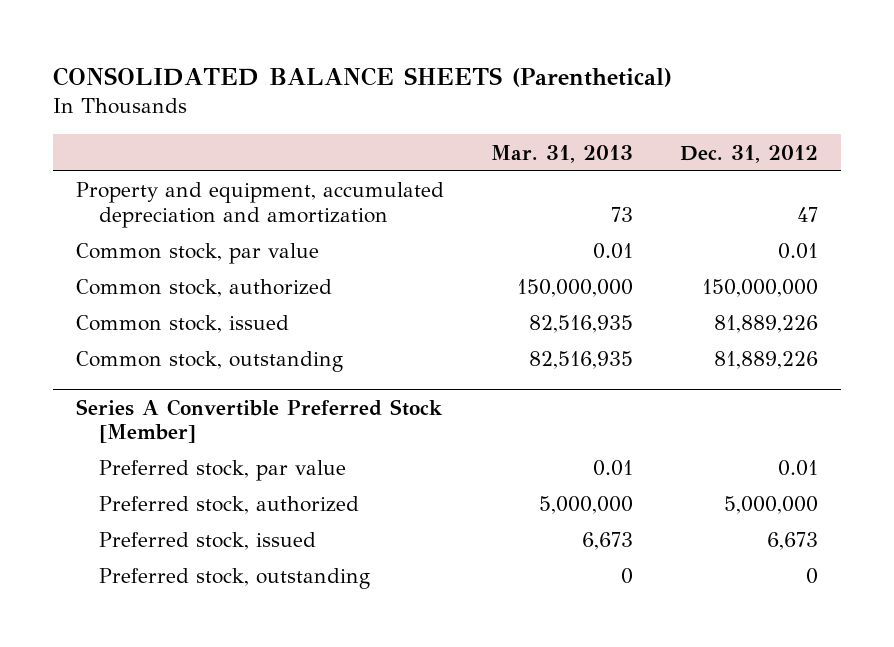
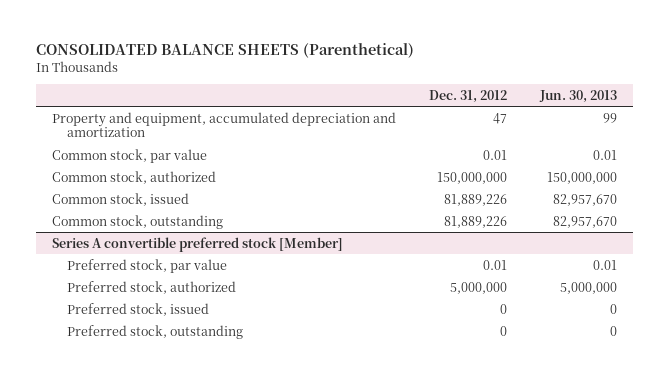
- | Mar. 31, 2013 | Dec. 31, 2012
+ | Dec. 31, 2012 | Jun. 30, 2013
- Series A Convertible Preferred Stock [Member]
+ Series A convertible preferred stock [Member]
- Preferred stock, issued | 6,673 | 6,673
+ Preferred stock, issued | 0 | 0

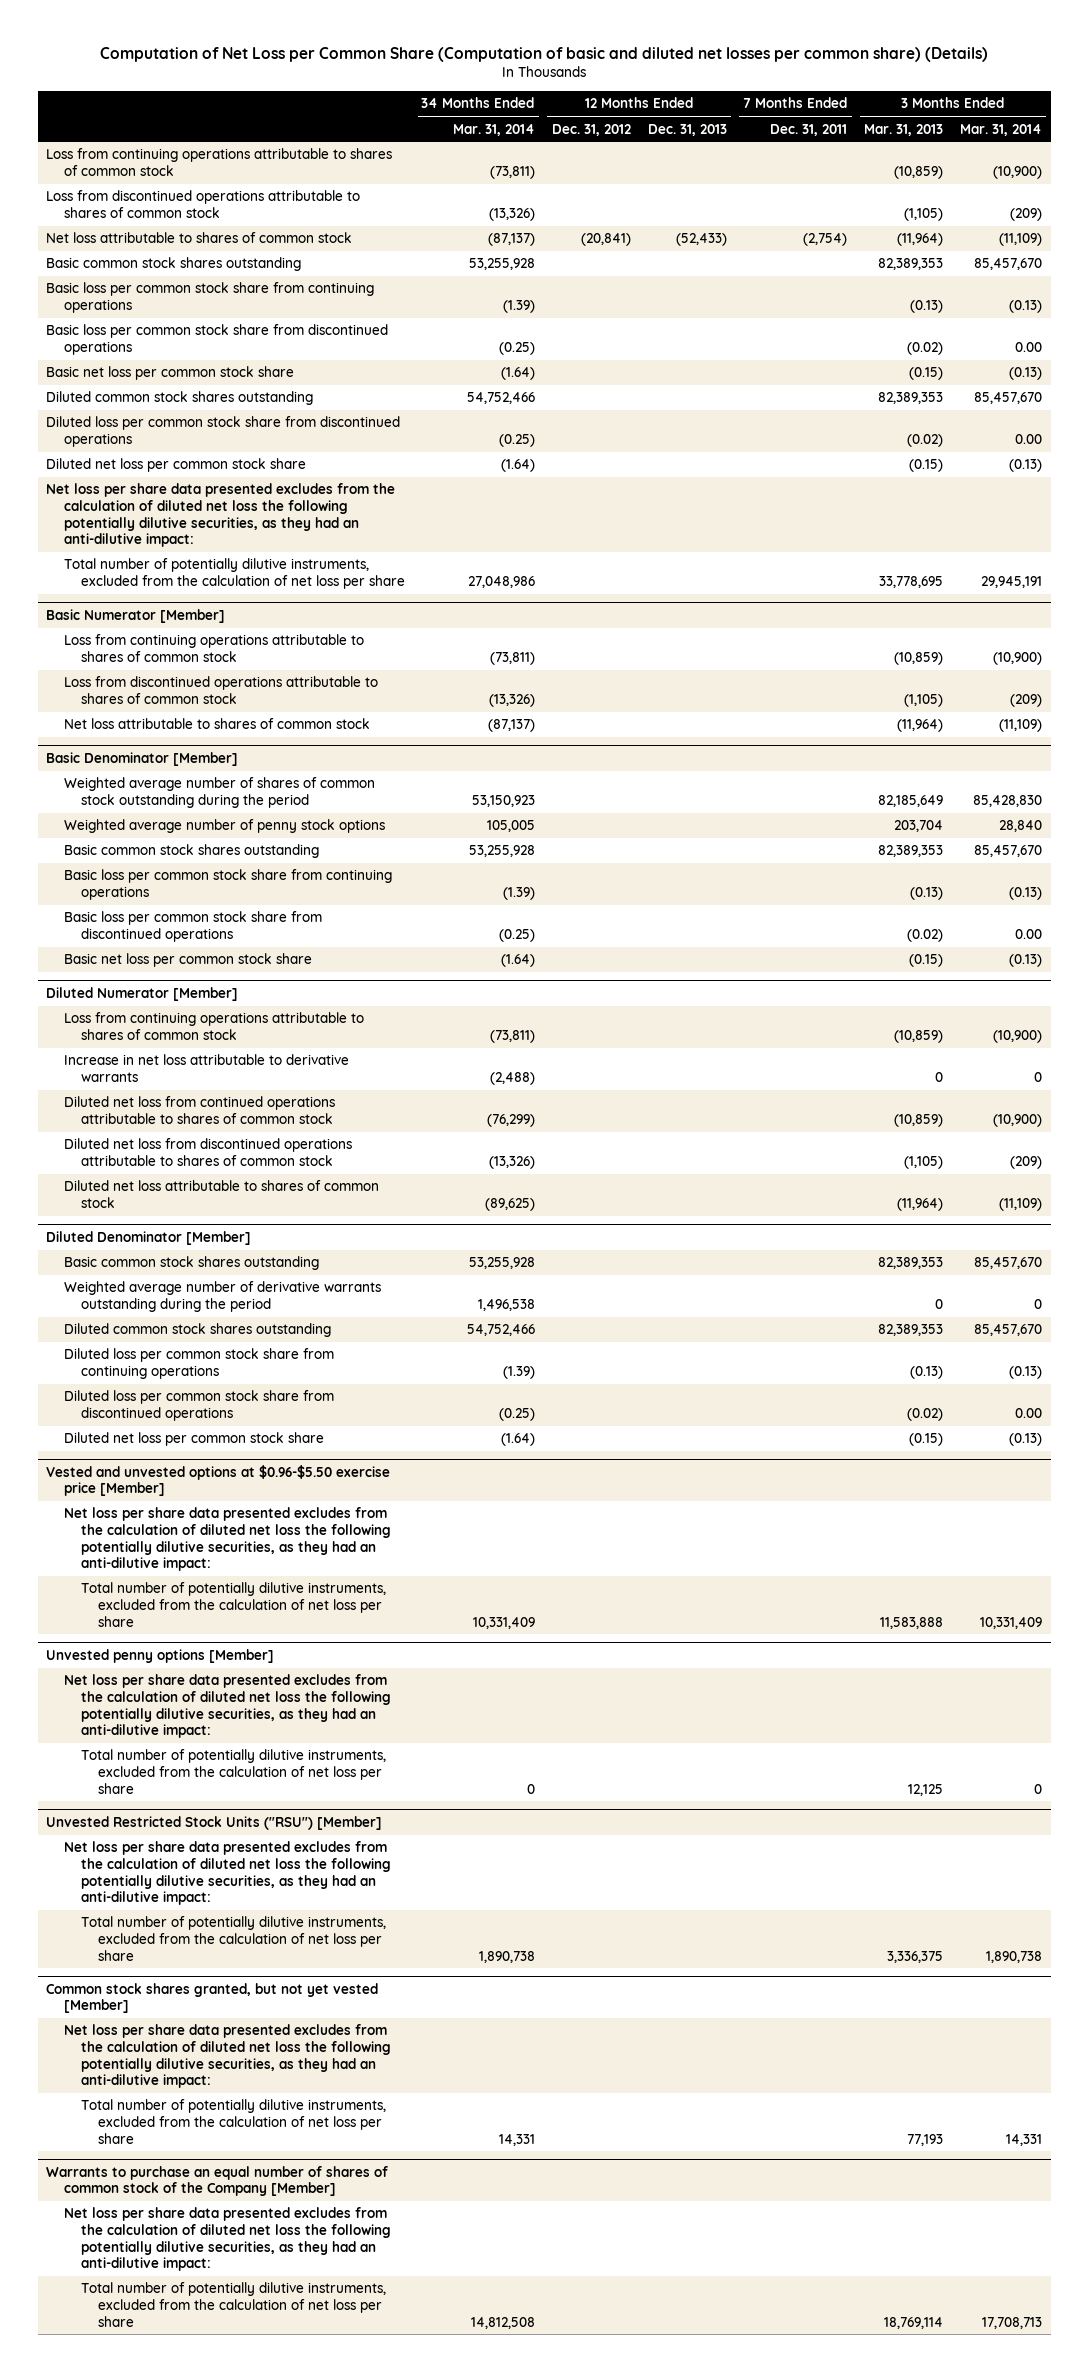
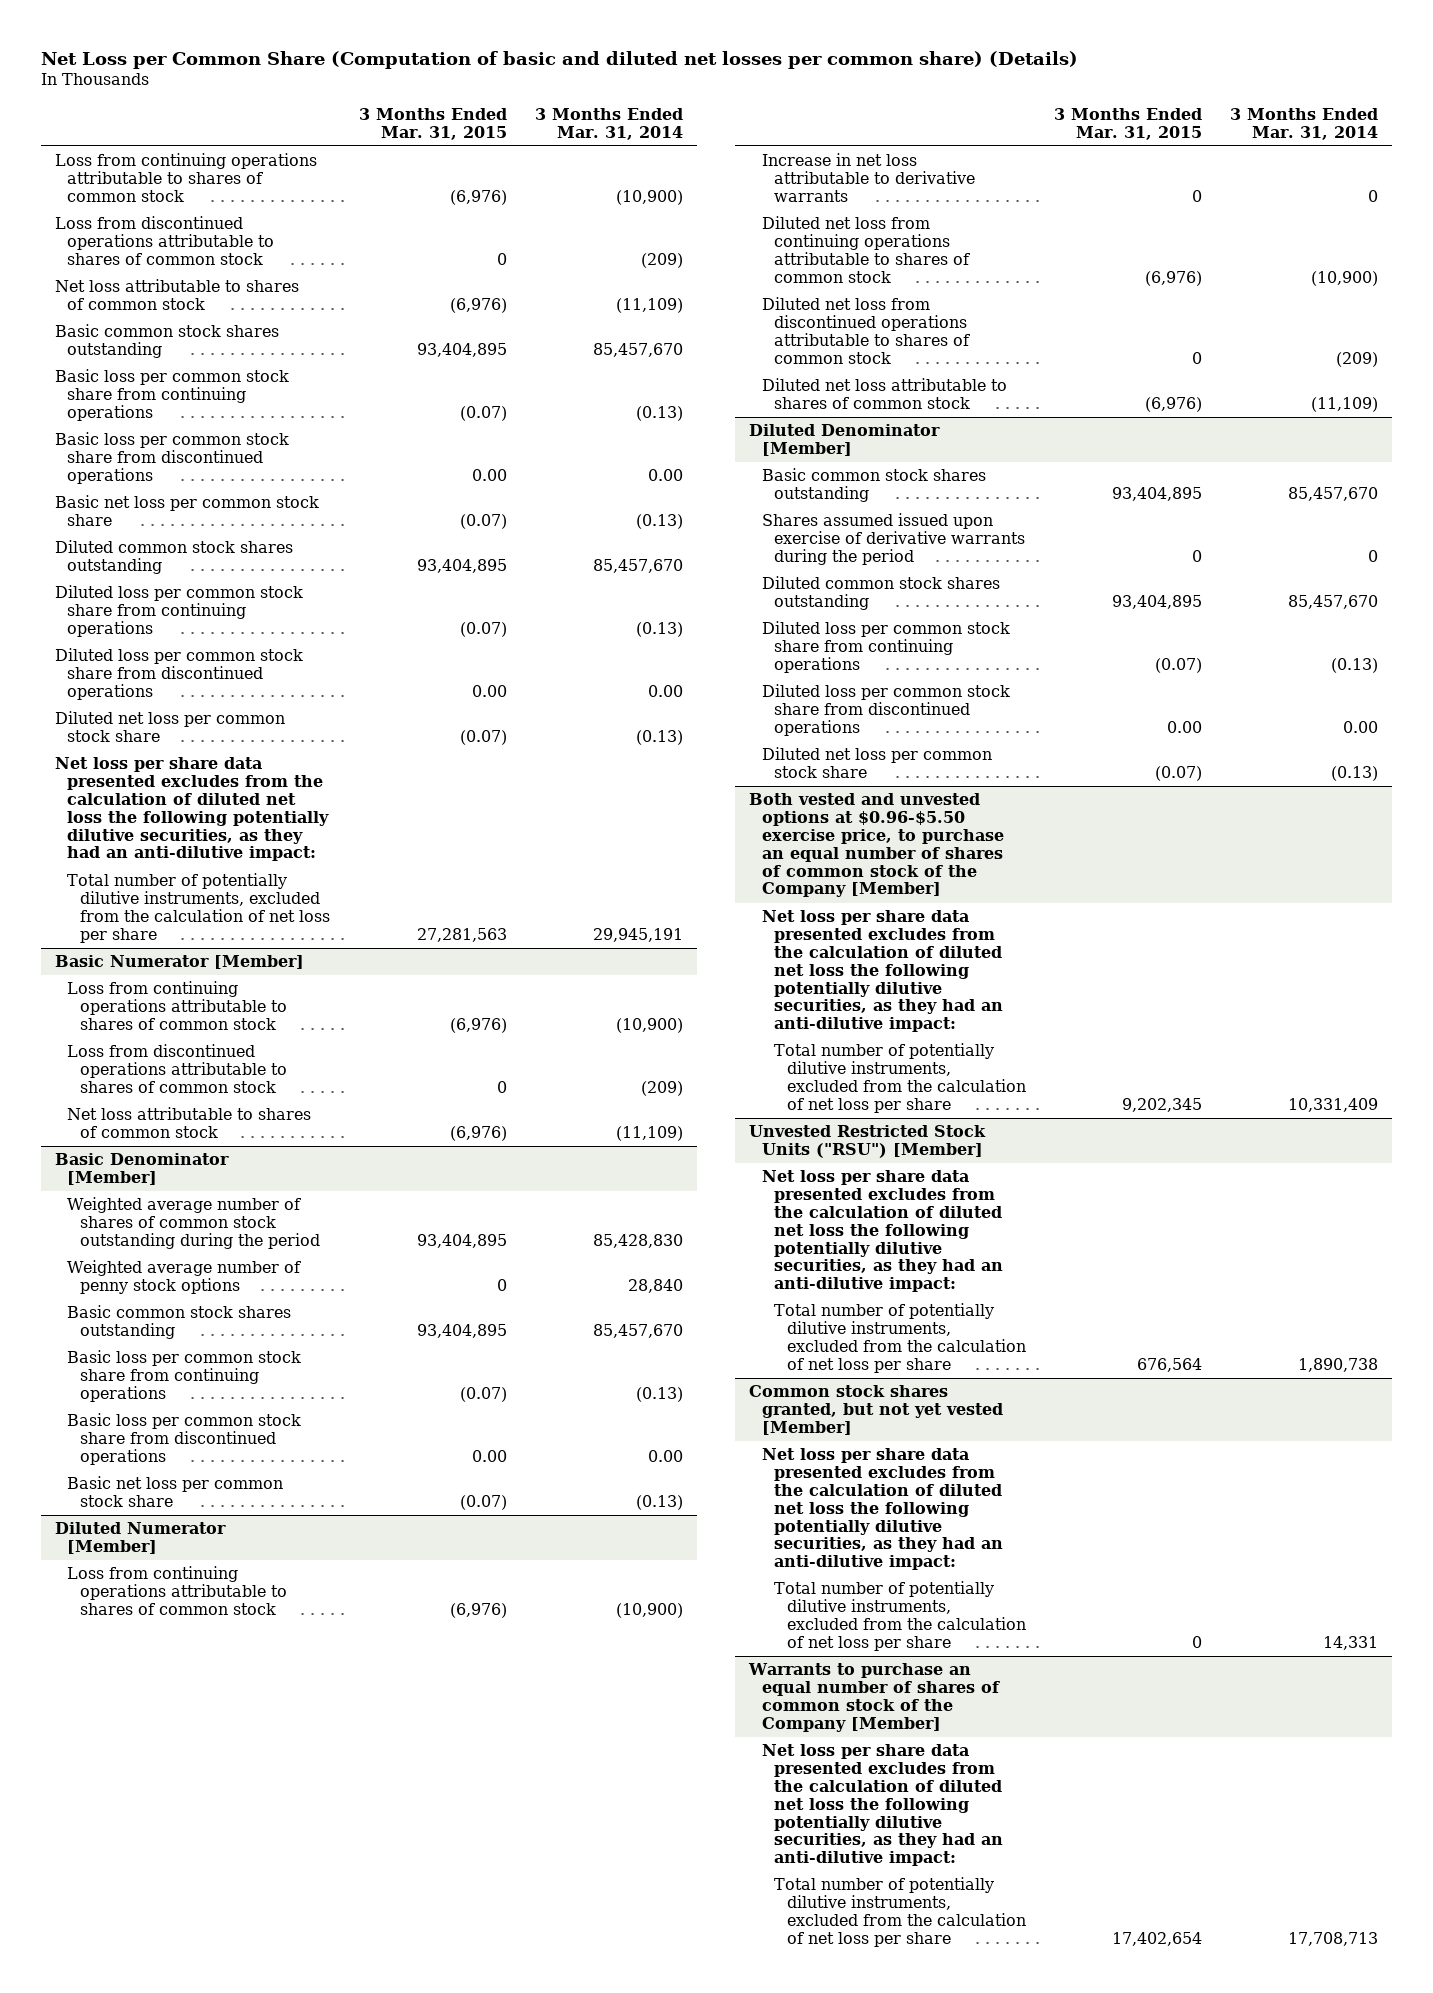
- Computation of Net Loss per Common Share (Computation of basic and diluted net losses per common share) (Details)
+ Net Loss per Common Share (Computation of basic and diluted net losses per common share) (Details)
- | 34 Months Ended Mar. 31, 2014 | 12 Months Ended Dec. 31, 2012 | 12 Months Ended Dec. 31, 2013 | 7 Months Ended Dec. 31, 2011 | 3 Months Ended Mar. 31, 2013 | 3 Months Ended Mar. 31, 2014
+ | 3 Months Ended Mar. 31, 2015 | 3 Months Ended Mar. 31, 2014
+ Diluted loss per common stock share from continuing operations | (0.07) | (0.13)
@ Diluted Numerator [Member]
- Diluted net loss from continued operations attributable to shares of common stock | (76,299) | | | | (10,859) | (10,900)
+ Diluted net loss from continuing operations attributable to shares of common stock | (6,976) | (10,900)
@ Diluted Denominator [Member]
- Weighted average number of derivative warrants outstanding during the period | 1,496,538 | | | | 0 | 0
+ Shares assumed issued upon exercise of derivative warrants during the period | 0 | 0
- Vested and unvested options at $0.96-$5.50 exercise price [Member]
+ Both vested and unvested options at $0.96-$5.50 exercise price, to purchase an equal number of shares of common stock of the Company [Member]
- Unvested penny options [Member]
- Net loss per share data presented excludes from the calculation of diluted net loss the following potentially dilutive securities, as they had an anti-dilutive impact:
- Total number of potentially dilutive instruments, excluded from the calculation of net loss per share | 0 | | | | 12,125 | 0

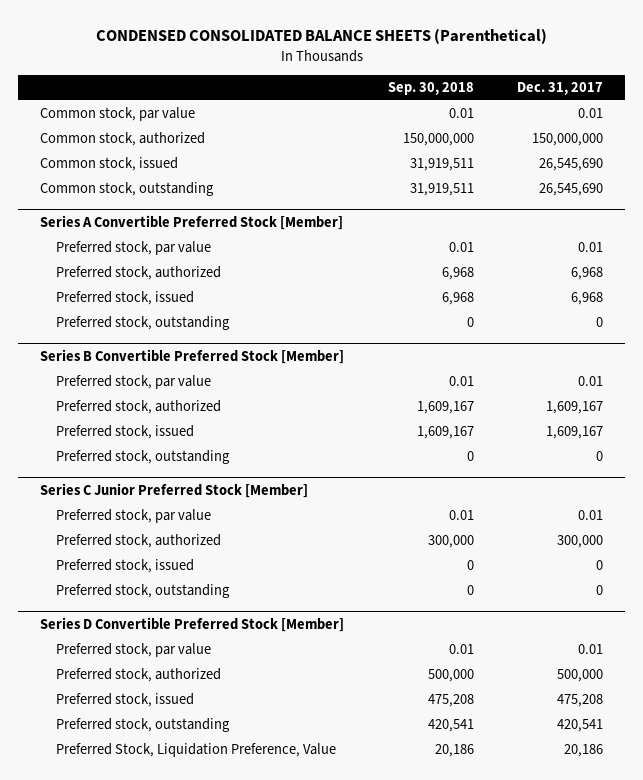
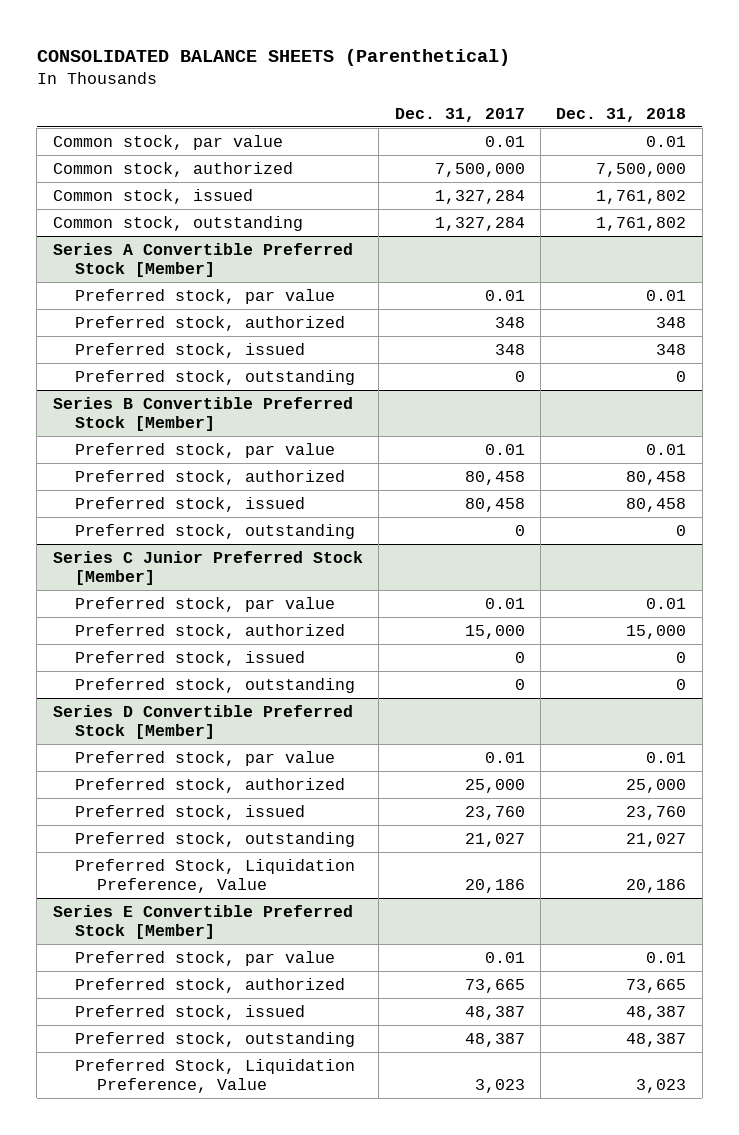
- CONDENSED CONSOLIDATED BALANCE SHEETS (Parenthetical)
+ CONSOLIDATED BALANCE SHEETS (Parenthetical)
- | Sep. 30, 2018 | Dec. 31, 2017
+ | Dec. 31, 2017 | Dec. 31, 2018
- Common stock, authorized | 150,000,000 | 150,000,000
- Common stock, issued | 31,919,511 | 26,545,690
- Common stock, outstanding | 31,919,511 | 26,545,690
+ Common stock, authorized | 7,500,000 | 7,500,000
+ Common stock, issued | 1,327,284 | 1,761,802
+ Common stock, outstanding | 1,327,284 | 1,761,802
@ Series A Convertible Preferred Stock [Member]
- Preferred stock, authorized | 6,968 | 6,968
- Preferred stock, issued | 6,968 | 6,968
+ Preferred stock, authorized | 348 | 348
+ Preferred stock, issued | 348 | 348
@ Series B Convertible Preferred Stock [Member]
- Preferred stock, authorized | 1,609,167 | 1,609,167
- Preferred stock, issued | 1,609,167 | 1,609,167
+ Preferred stock, authorized | 80,458 | 80,458
+ Preferred stock, issued | 80,458 | 80,458
@ Series C Junior Preferred Stock [Member]
- Preferred stock, authorized | 300,000 | 300,000
+ Preferred stock, authorized | 15,000 | 15,000
@ Series D Convertible Preferred Stock [Member]
- Preferred stock, authorized | 500,000 | 500,000
- Preferred stock, issued | 475,208 | 475,208
- Preferred stock, outstanding | 420,541 | 420,541
+ Preferred stock, authorized | 25,000 | 25,000
+ Preferred stock, issued | 23,760 | 23,760
+ Preferred stock, outstanding | 21,027 | 21,027
+ Series E Convertible Preferred Stock [Member]
+ Preferred stock, par value | 0.01 | 0.01
+ Preferred stock, authorized | 73,665 | 73,665
+ Preferred stock, issued | 48,387 | 48,387
+ Preferred stock, outstanding | 48,387 | 48,387
+ Preferred Stock, Liquidation Preference, Value | 3,023 | 3,023

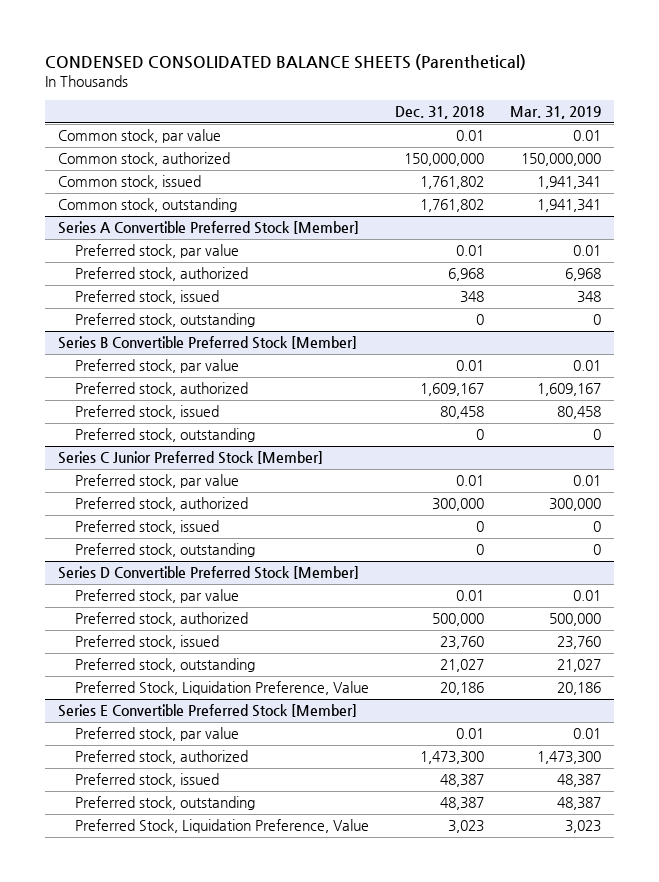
- CONSOLIDATED BALANCE SHEETS (Parenthetical)
+ CONDENSED CONSOLIDATED BALANCE SHEETS (Parenthetical)
- | Dec. 31, 2017 | Dec. 31, 2018
+ | Dec. 31, 2018 | Mar. 31, 2019
- Common stock, authorized | 7,500,000 | 7,500,000
+ Common stock, authorized | 150,000,000 | 150,000,000
@ Series A Convertible Preferred Stock [Member]
- Preferred stock, authorized | 348 | 348
+ Preferred stock, authorized | 6,968 | 6,968
@ Series B Convertible Preferred Stock [Member]
- Preferred stock, authorized | 80,458 | 80,458
+ Preferred stock, authorized | 1,609,167 | 1,609,167
@ Series C Junior Preferred Stock [Member]
- Preferred stock, authorized | 15,000 | 15,000
+ Preferred stock, authorized | 300,000 | 300,000
@ Series D Convertible Preferred Stock [Member]
- Preferred stock, authorized | 25,000 | 25,000
+ Preferred stock, authorized | 500,000 | 500,000
@ Series E Convertible Preferred Stock [Member]
- Preferred stock, authorized | 73,665 | 73,665
+ Preferred stock, authorized | 1,473,300 | 1,473,300

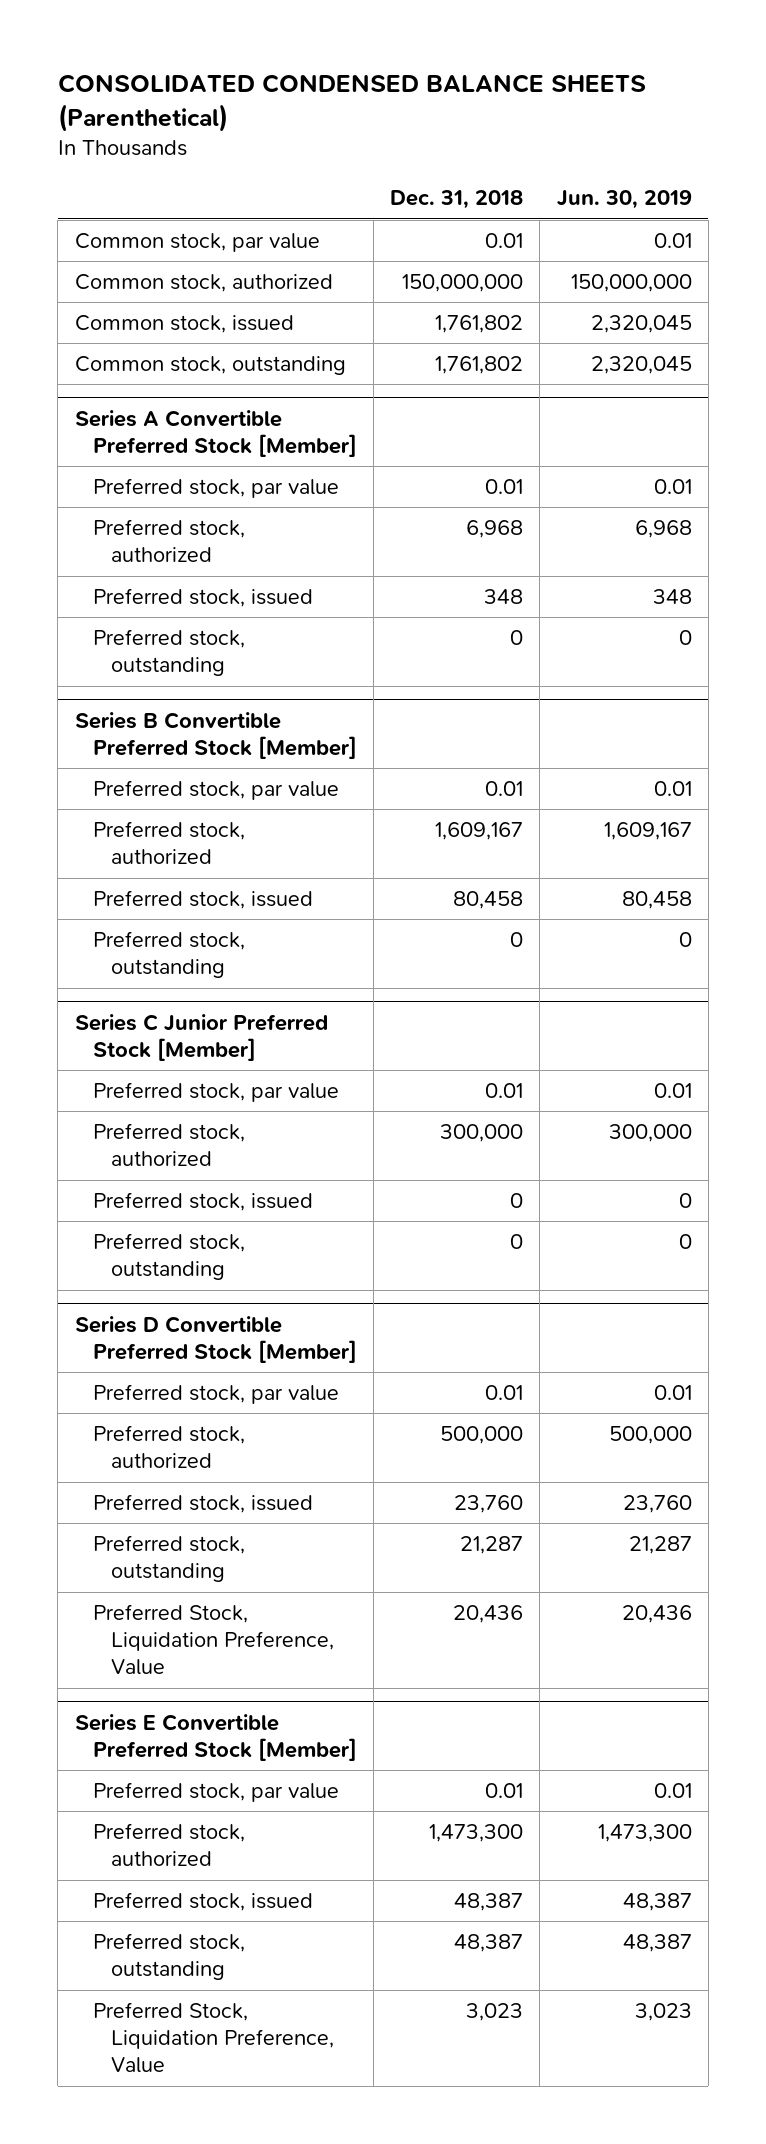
- CONDENSED CONSOLIDATED BALANCE SHEETS (Parenthetical)
+ CONSOLIDATED CONDENSED BALANCE SHEETS (Parenthetical)
- | Dec. 31, 2018 | Mar. 31, 2019
+ | Dec. 31, 2018 | Jun. 30, 2019
@ Series D Convertible Preferred Stock [Member]
- Preferred stock, outstanding | 21,027 | 21,027
- Preferred Stock, Liquidation Preference, Value | 20,186 | 20,186
+ Preferred stock, outstanding | 21,287 | 21,287
+ Preferred Stock, Liquidation Preference, Value | 20,436 | 20,436

